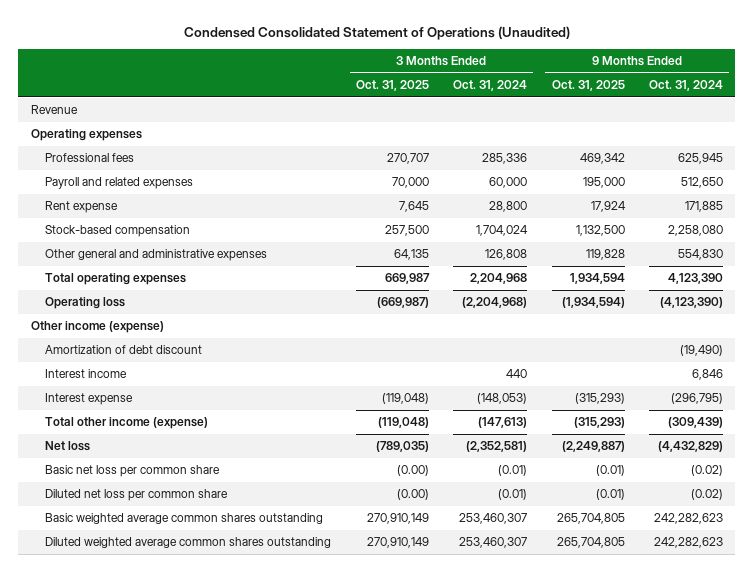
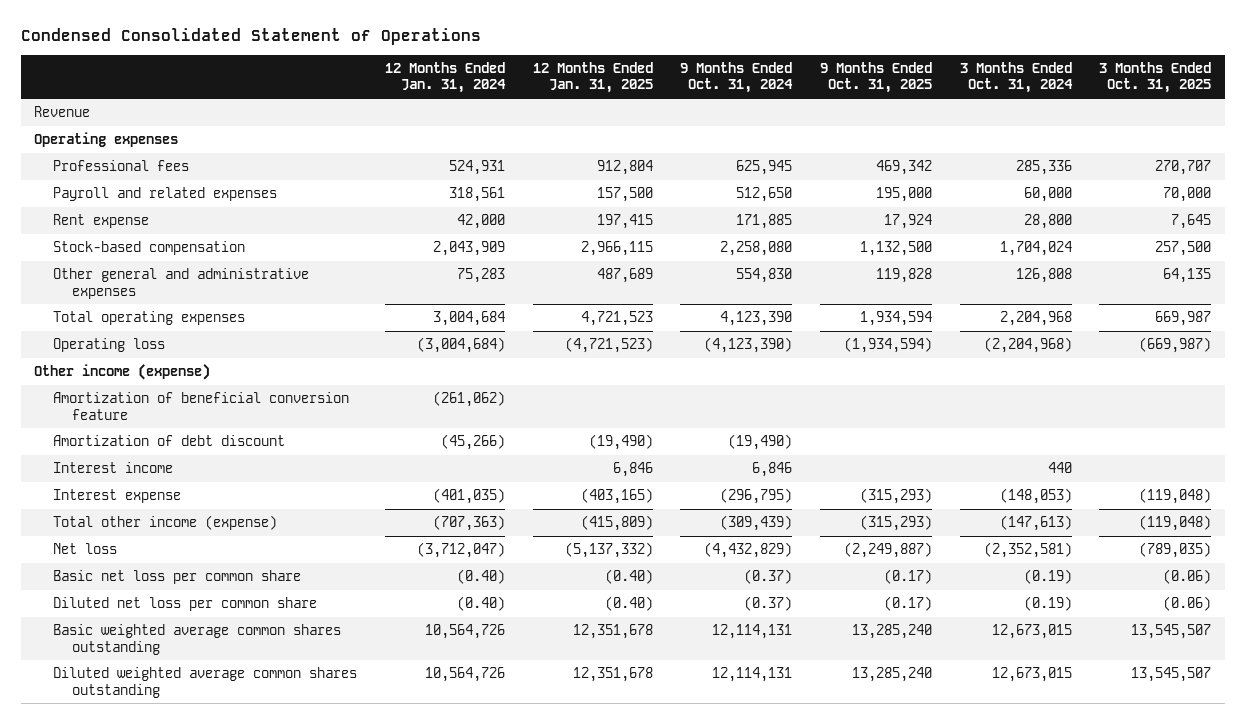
- Condensed Consolidated Statement of Operations (Unaudited)
+ Condensed Consolidated Statement of Operations
- | 3 Months Ended Oct. 31, 2025 | 3 Months Ended Oct. 31, 2024 | 9 Months Ended Oct. 31, 2025 | 9 Months Ended Oct. 31, 2024
+ | 12 Months Ended Jan. 31, 2024 | 12 Months Ended Jan. 31, 2025 | 9 Months Ended Oct. 31, 2024 | 9 Months Ended Oct. 31, 2025 | 3 Months Ended Oct. 31, 2024 | 3 Months Ended Oct. 31, 2025
+ Amortization of beneficial conversion feature | (261,062) | | | | |
- Basic net loss per common share | (0.00) | (0.01) | (0.01) | (0.02)
- Diluted net loss per common share | (0.00) | (0.01) | (0.01) | (0.02)
- Basic weighted average common shares outstanding | 270,910,149 | 253,460,307 | 265,704,805 | 242,282,623
- Diluted weighted average common shares outstanding | 270,910,149 | 253,460,307 | 265,704,805 | 242,282,623
+ Basic net loss per common share | (0.40) | (0.40) | (0.37) | (0.17) | (0.19) | (0.06)
+ Diluted net loss per common share | (0.40) | (0.40) | (0.37) | (0.17) | (0.19) | (0.06)
+ Basic weighted average common shares outstanding | 10,564,726 | 12,351,678 | 12,114,131 | 13,285,240 | 12,673,015 | 13,545,507
+ Diluted weighted average common shares outstanding | 10,564,726 | 12,351,678 | 12,114,131 | 13,285,240 | 12,673,015 | 13,545,507

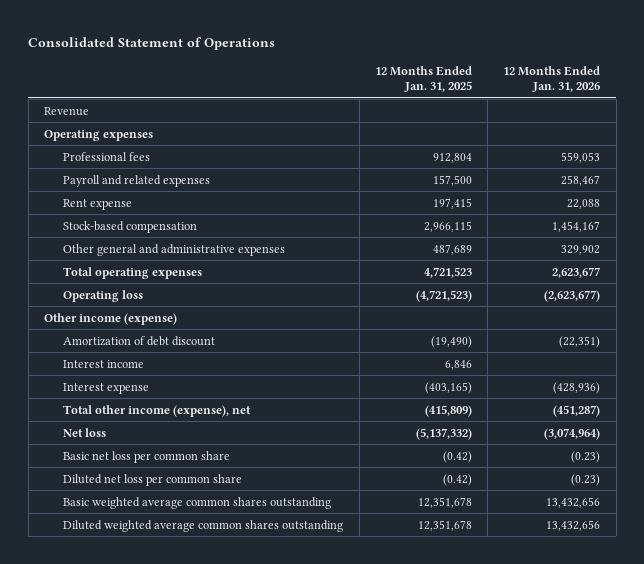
- Condensed Consolidated Statement of Operations
+ Consolidated Statement of Operations
- | 12 Months Ended Jan. 31, 2024 | 12 Months Ended Jan. 31, 2025 | 9 Months Ended Oct. 31, 2024 | 9 Months Ended Oct. 31, 2025 | 3 Months Ended Oct. 31, 2024 | 3 Months Ended Oct. 31, 2025
+ | 12 Months Ended Jan. 31, 2025 | 12 Months Ended Jan. 31, 2026
- Amortization of beneficial conversion feature | (261,062) | | | | |
- Total other income (expense) | (707,363) | (415,809) | (309,439) | (315,293) | (147,613) | (119,048)
+ Total other income (expense), net | (415,809) | (451,287)
- Basic net loss per common share | (0.40) | (0.40) | (0.37) | (0.17) | (0.19) | (0.06)
- Diluted net loss per common share | (0.40) | (0.40) | (0.37) | (0.17) | (0.19) | (0.06)
+ Basic net loss per common share | (0.42) | (0.23)
+ Diluted net loss per common share | (0.42) | (0.23)

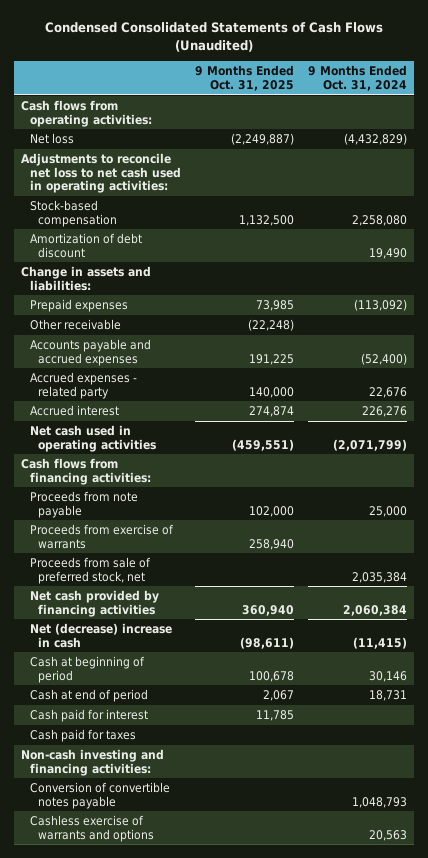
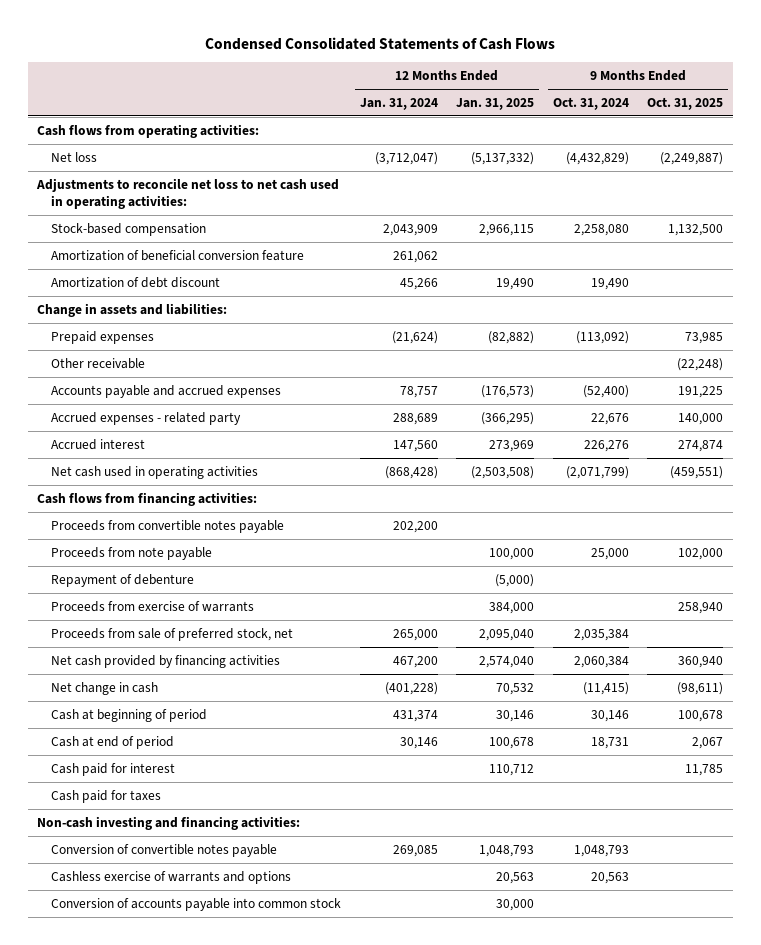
- Condensed Consolidated Statements of Cash Flows (Unaudited)
+ Condensed Consolidated Statements of Cash Flows
- | 9 Months Ended Oct. 31, 2025 | 9 Months Ended Oct. 31, 2024
+ | 12 Months Ended Jan. 31, 2024 | 12 Months Ended Jan. 31, 2025 | 9 Months Ended Oct. 31, 2024 | 9 Months Ended Oct. 31, 2025
+ Amortization of beneficial conversion feature | 261,062 | | |
+ Proceeds from convertible notes payable | 202,200 | | |
+ Repayment of debenture | | (5,000) | |
- Net (decrease) increase in cash | (98,611) | (11,415)
+ Net change in cash | (401,228) | 70,532 | (11,415) | (98,611)
+ Conversion of accounts payable into common stock | | 30,000 | |

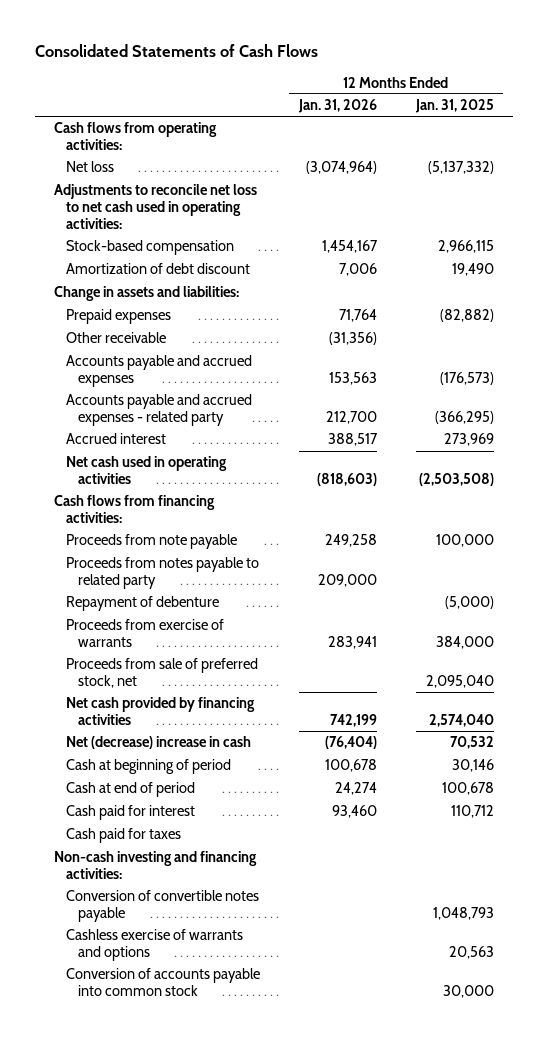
- Condensed Consolidated Statements of Cash Flows
+ Consolidated Statements of Cash Flows
- | 12 Months Ended Jan. 31, 2024 | 12 Months Ended Jan. 31, 2025 | 9 Months Ended Oct. 31, 2024 | 9 Months Ended Oct. 31, 2025
+ | 12 Months Ended Jan. 31, 2026 | 12 Months Ended Jan. 31, 2025
- Amortization of beneficial conversion feature | 261,062 | | |
- Accrued expenses - related party | 288,689 | (366,295) | 22,676 | 140,000
+ Accounts payable and accrued expenses - related party | 212,700 | (366,295)
- Proceeds from convertible notes payable | 202,200 | | |
+ Proceeds from notes payable to related party | 209,000 |
- Net change in cash | (401,228) | 70,532 | (11,415) | (98,611)
+ Net (decrease) increase in cash | (76,404) | 70,532

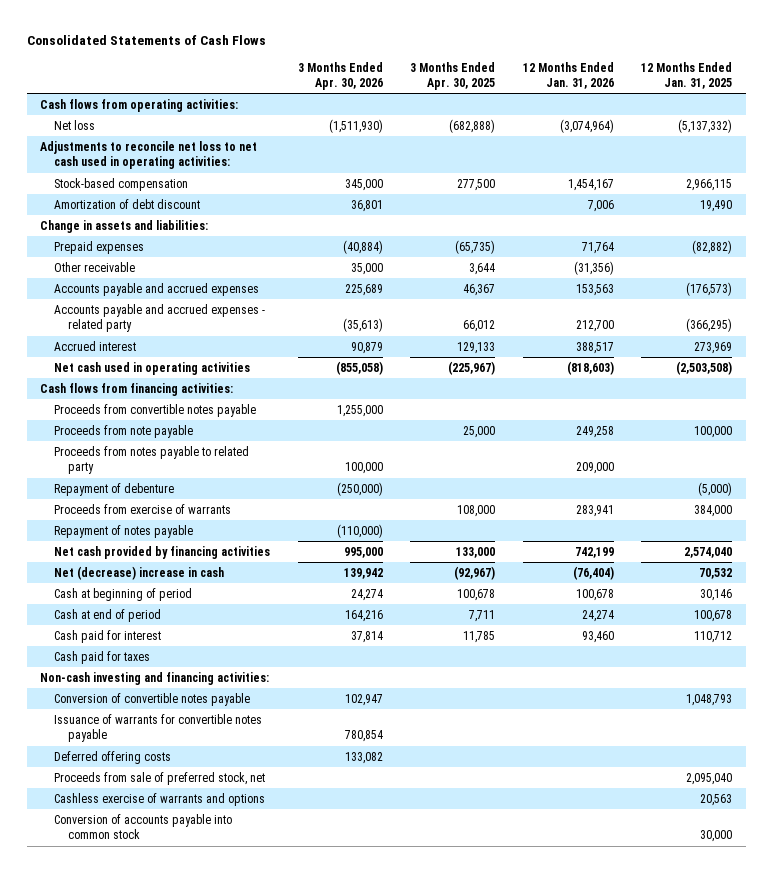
- | 12 Months Ended Jan. 31, 2026 | 12 Months Ended Jan. 31, 2025
+ | 3 Months Ended Apr. 30, 2026 | 3 Months Ended Apr. 30, 2025 | 12 Months Ended Jan. 31, 2026 | 12 Months Ended Jan. 31, 2025
+ Proceeds from convertible notes payable | 1,255,000 | | |
+ Repayment of notes payable | (110,000) | | |
+ Issuance of warrants for convertible notes payable | 780,854 | | |
+ Deferred offering costs | 133,082 | | |
moved down: Proceeds from sale of preferred stock, net | | | | 2,095,040

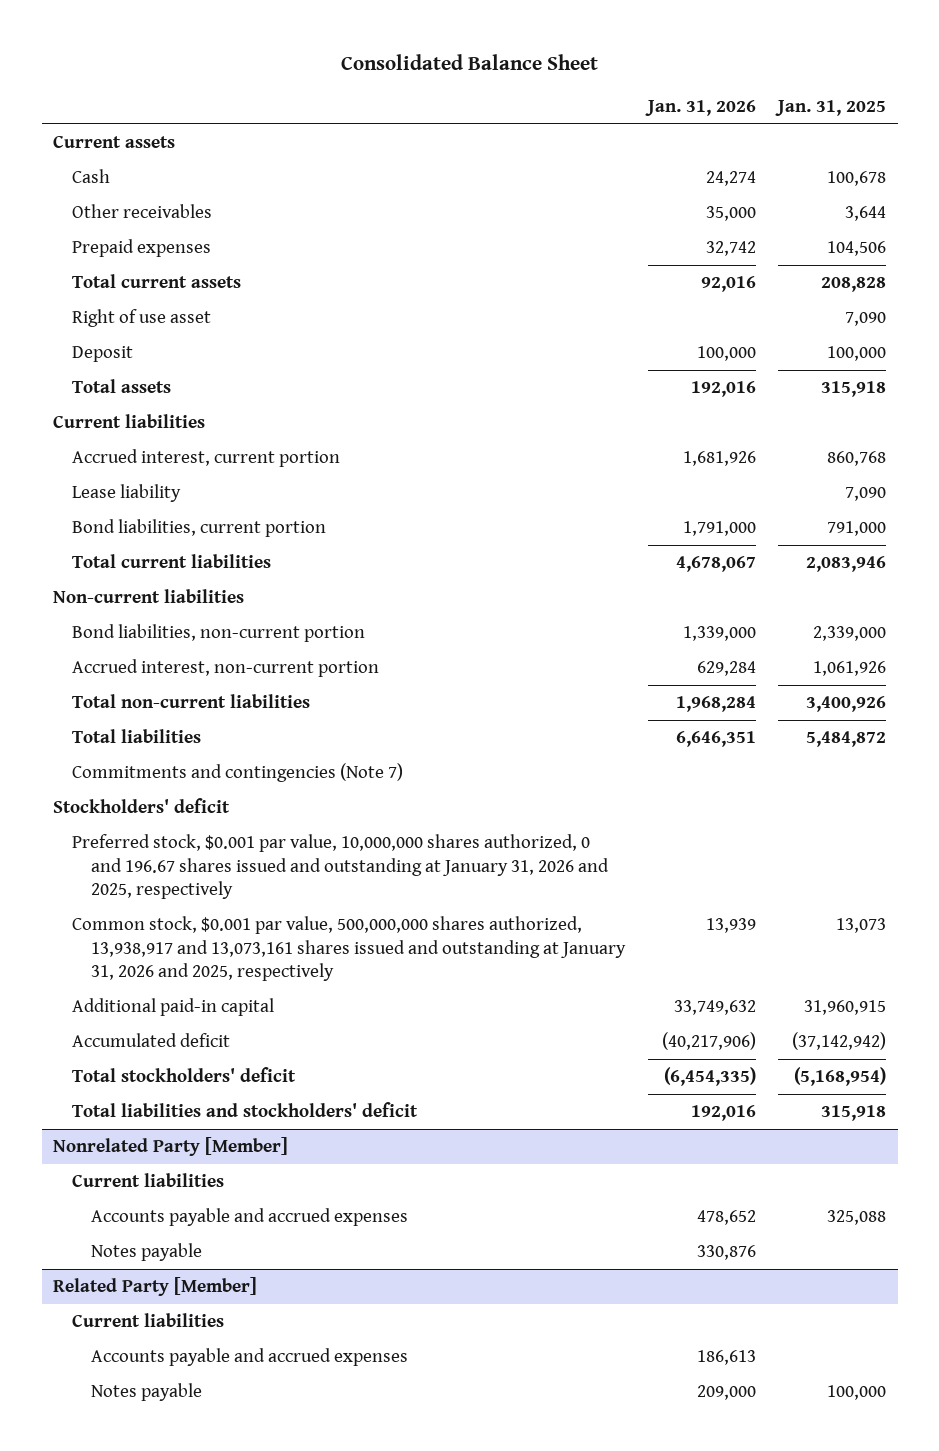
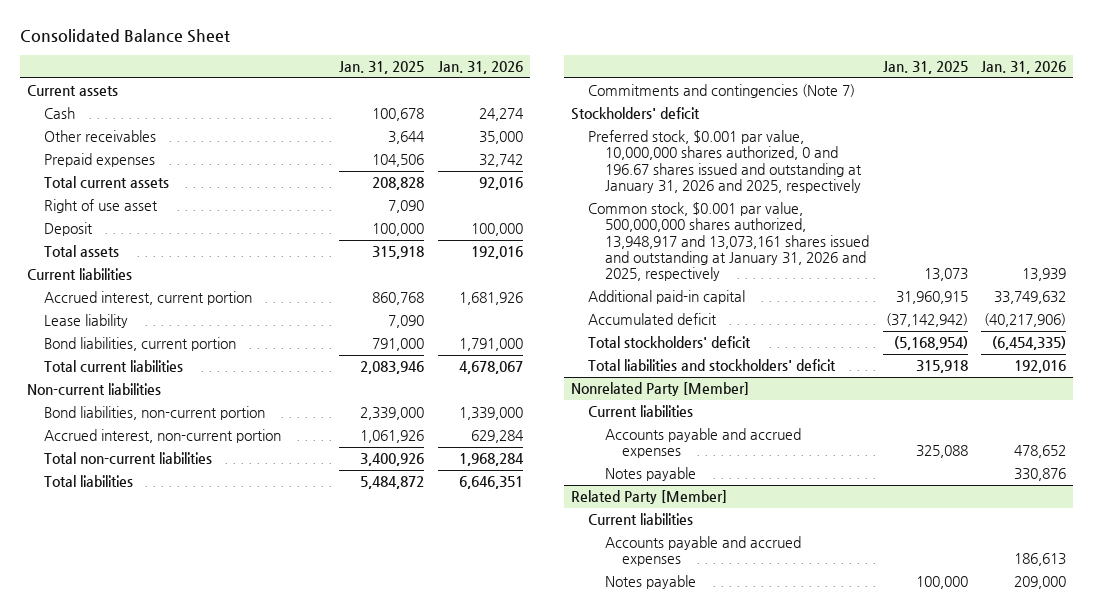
- | Jan. 31, 2026 | Jan. 31, 2025
+ | Jan. 31, 2025 | Jan. 31, 2026
- Common stock, $0.001 par value, 500,000,000 shares authorized, 13,938,917 and 13,073,161 shares issued and outstanding at January 31, 2026 and 2025, respectively | 13,939 | 13,073
+ Common stock, $0.001 par value, 500,000,000 shares authorized, 13,948,917 and 13,073,161 shares issued and outstanding at January 31, 2026 and 2025, respectively | 13,073 | 13,939

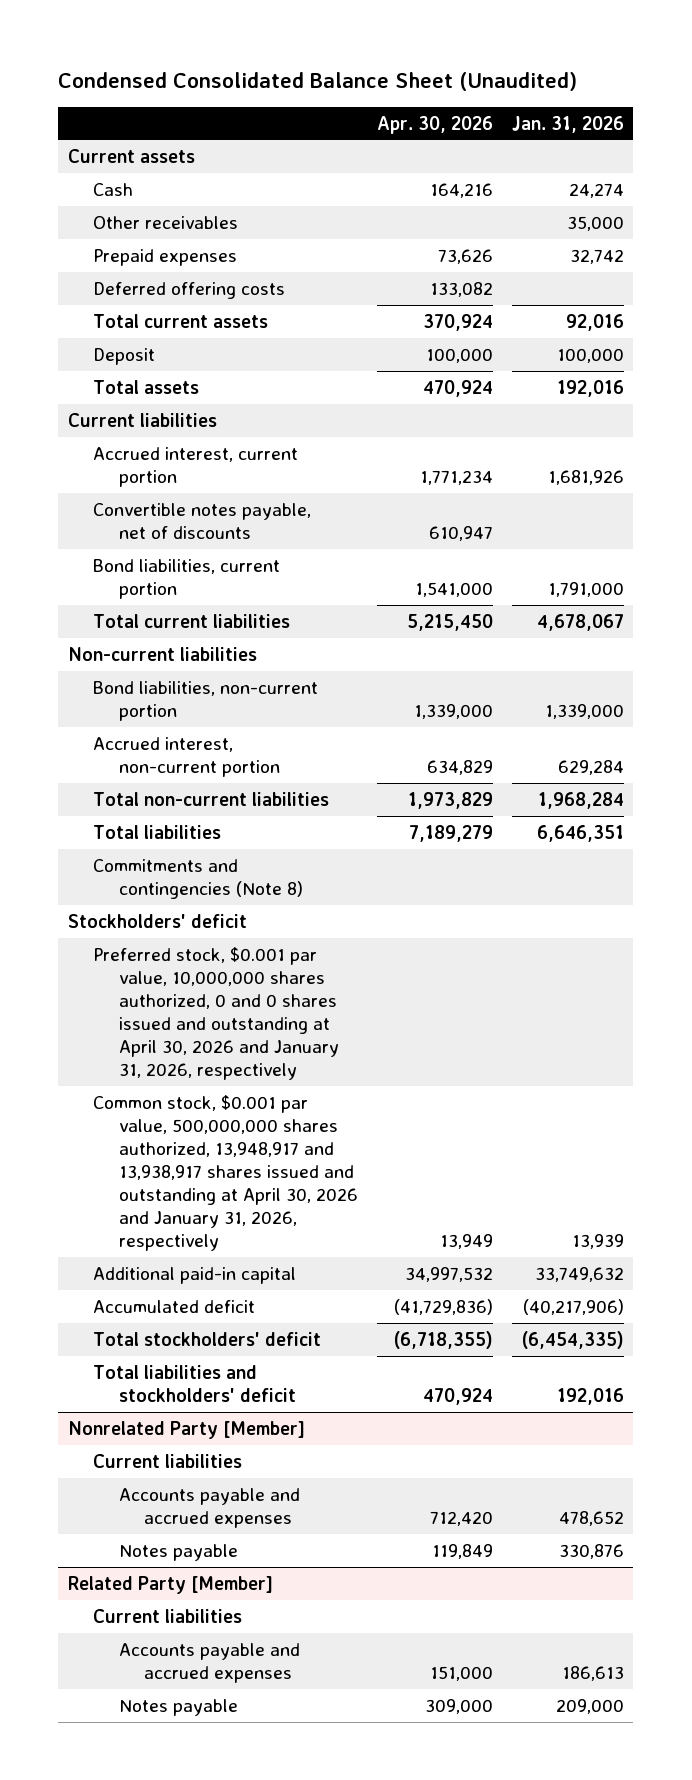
- Consolidated Balance Sheet
+ Condensed Consolidated Balance Sheet (Unaudited)
- | Jan. 31, 2025 | Jan. 31, 2026
+ | Apr. 30, 2026 | Jan. 31, 2026
+ Deferred offering costs | 133,082 |
- Right of use asset | 7,090 |
- Lease liability | 7,090 |
+ Convertible notes payable, net of discounts | 610,947 |
- Commitments and contingencies (Note 7)
+ Commitments and contingencies (Note 8)
- Preferred stock, $0.001 par value, 10,000,000 shares authorized, 0 and 196.67 shares issued and outstanding at January 31, 2026 and 2025, respectively
- Common stock, $0.001 par value, 500,000,000 shares authorized, 13,948,917 and 13,073,161 shares issued and outstanding at January 31, 2026 and 2025, respectively | 13,073 | 13,939
+ Preferred stock, $0.001 par value, 10,000,000 shares authorized, 0 and 0 shares issued and outstanding at April 30, 2026 and January 31, 2026, respectively
+ Common stock, $0.001 par value, 500,000,000 shares authorized, 13,948,917 and 13,938,917 shares issued and outstanding at April 30, 2026 and January 31, 2026, respectively | 13,949 | 13,939

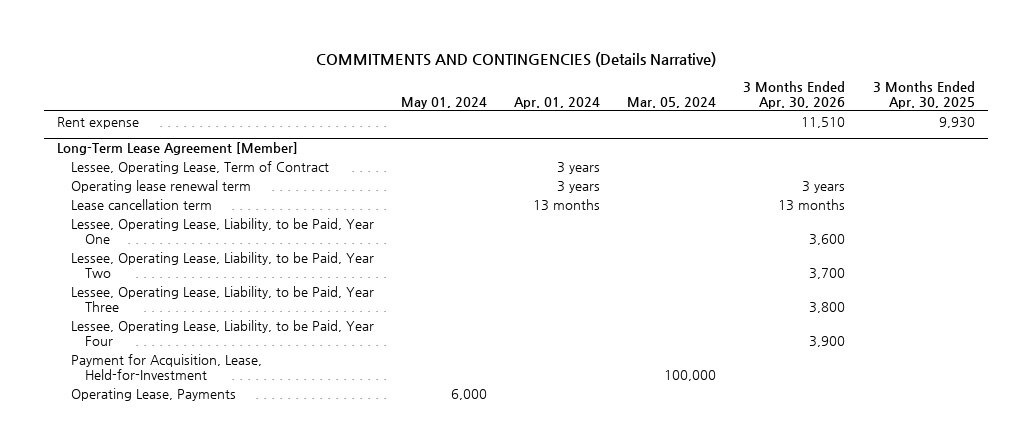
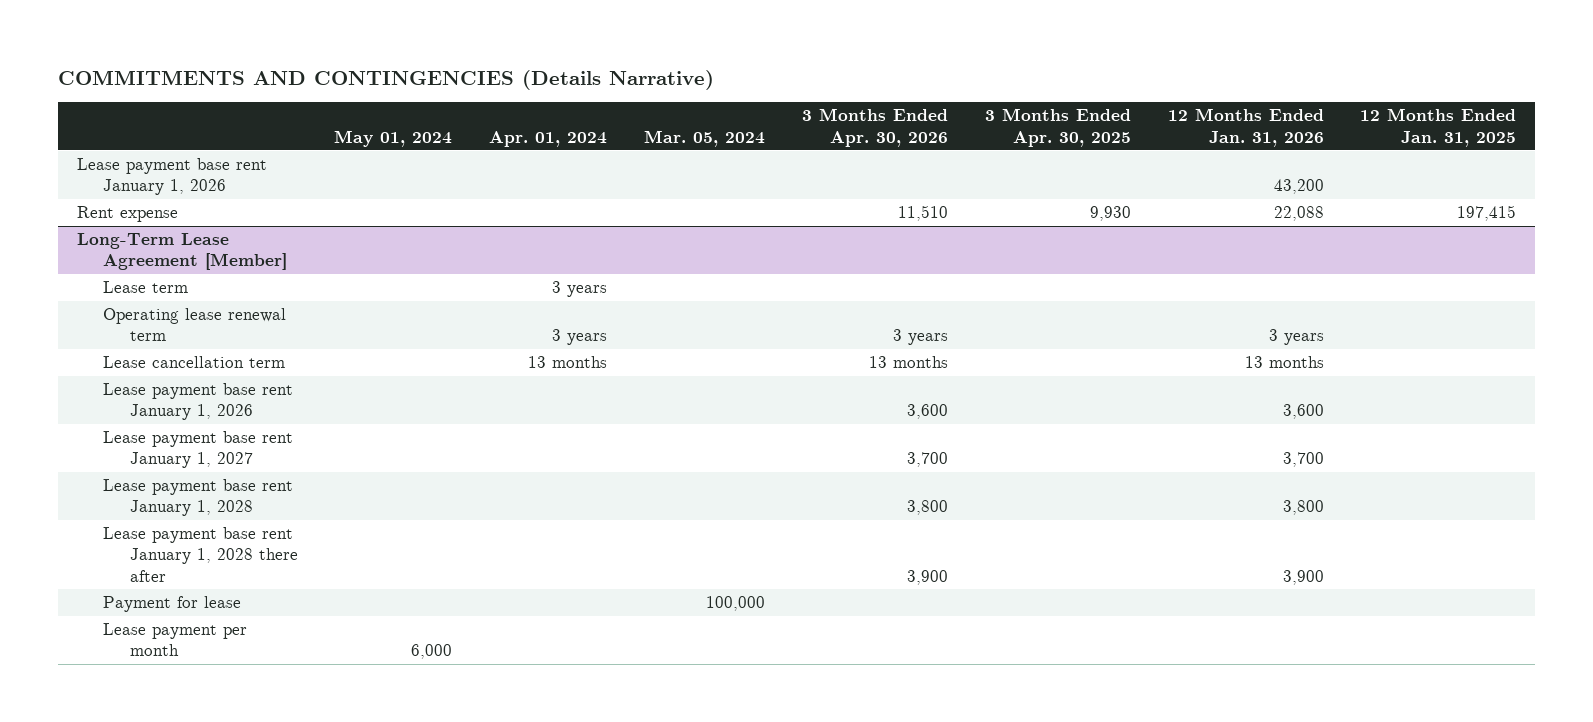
- | May 01, 2024 | Apr. 01, 2024 | Mar. 05, 2024 | 3 Months Ended Apr. 30, 2026 | 3 Months Ended Apr. 30, 2025
+ | May 01, 2024 | Apr. 01, 2024 | Mar. 05, 2024 | 3 Months Ended Apr. 30, 2026 | 3 Months Ended Apr. 30, 2025 | 12 Months Ended Jan. 31, 2026 | 12 Months Ended Jan. 31, 2025
+ Lease payment base rent January 1, 2026 | | | | | | 43,200 |
@ Long-Term Lease Agreement [Member]
- Lessee, Operating Lease, Term of Contract | | 3 years | | |
+ Lease term | | 3 years | | | | |
- Lessee, Operating Lease, Liability, to be Paid, Year One | | | | 3,600 |
- Lessee, Operating Lease, Liability, to be Paid, Year Two | | | | 3,700 |
- Lessee, Operating Lease, Liability, to be Paid, Year Three | | | | 3,800 |
- Lessee, Operating Lease, Liability, to be Paid, Year Four | | | | 3,900 |
- Payment for Acquisition, Lease, Held-for-Investment | | | 100,000 | |
- Operating Lease, Payments | 6,000 | | | |
+ Lease payment base rent January 1, 2026 | | | | 3,600 | | 3,600 |
+ Lease payment base rent January 1, 2027 | | | | 3,700 | | 3,700 |
+ Lease payment base rent January 1, 2028 | | | | 3,800 | | 3,800 |
+ Lease payment base rent January 1, 2028 there after | | | | 3,900 | | 3,900 |
+ Payment for lease | | | 100,000 | | | |
+ Lease payment per month | 6,000 | | | | | |

